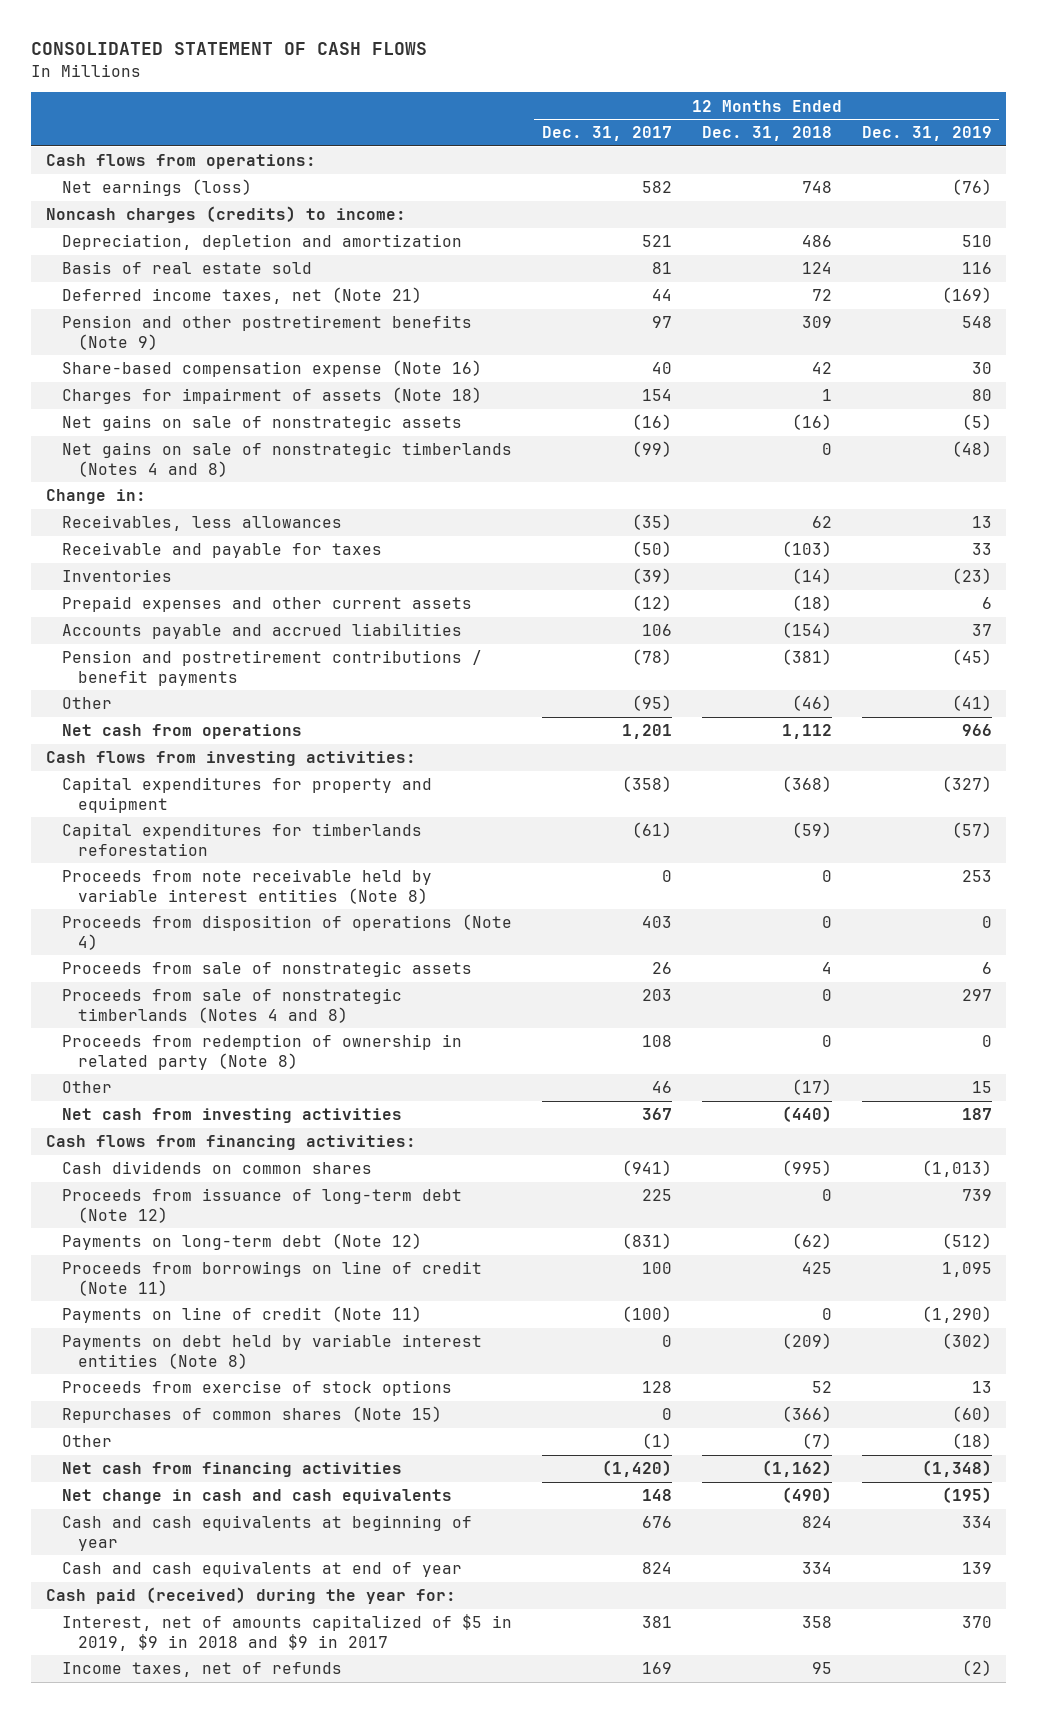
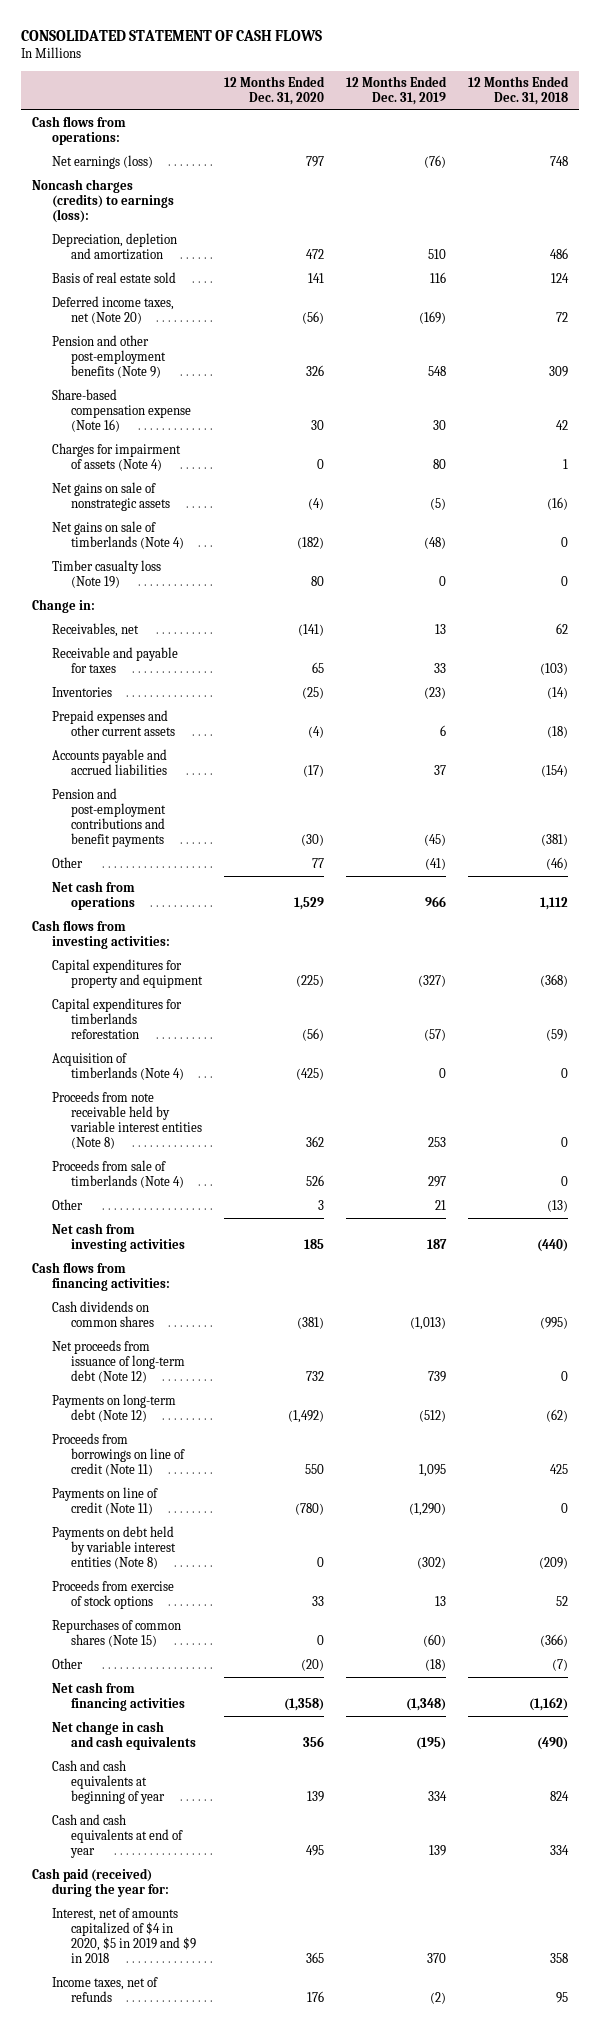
- | 12 Months Ended Dec. 31, 2017 | 12 Months Ended Dec. 31, 2018 | 12 Months Ended Dec. 31, 2019
+ | 12 Months Ended Dec. 31, 2020 | 12 Months Ended Dec. 31, 2019 | 12 Months Ended Dec. 31, 2018
- Noncash charges (credits) to income:
+ Noncash charges (credits) to earnings (loss):
- Deferred income taxes, net (Note 21) | 44 | 72 | (169)
- Pension and other postretirement benefits (Note 9) | 97 | 309 | 548
+ Deferred income taxes, net (Note 20) | (56) | (169) | 72
+ Pension and other post-employment benefits (Note 9) | 326 | 548 | 309
- Charges for impairment of assets (Note 18) | 154 | 1 | 80
+ Charges for impairment of assets (Note 4) | 0 | 80 | 1
- Net gains on sale of nonstrategic timberlands (Notes 4 and 8) | (99) | 0 | (48)
+ Net gains on sale of timberlands (Note 4) | (182) | (48) | 0
+ Timber casualty loss (Note 19) | 80 | 0 | 0
- Receivables, less allowances | (35) | 62 | 13
+ Receivables, net | (141) | 13 | 62
- Pension and postretirement contributions / benefit payments | (78) | (381) | (45)
+ Pension and post-employment contributions and benefit payments | (30) | (45) | (381)
+ Acquisition of timberlands (Note 4) | (425) | 0 | 0
- Proceeds from disposition of operations (Note 4) | 403 | 0 | 0
- Proceeds from sale of nonstrategic assets | 26 | 4 | 6
- Proceeds from sale of nonstrategic timberlands (Notes 4 and 8) | 203 | 0 | 297
- Proceeds from redemption of ownership in related party (Note 8) | 108 | 0 | 0
- Other | 46 | (17) | 15
+ Proceeds from sale of timberlands (Note 4) | 526 | 297 | 0
+ Other | 3 | 21 | (13)
- Proceeds from issuance of long-term debt (Note 12) | 225 | 0 | 739
+ Net proceeds from issuance of long-term debt (Note 12) | 732 | 739 | 0
- Interest, net of amounts capitalized of $5 in 2019, $9 in 2018 and $9 in 2017 | 381 | 358 | 370
+ Interest, net of amounts capitalized of $4 in 2020, $5 in 2019 and $9 in 2018 | 365 | 370 | 358

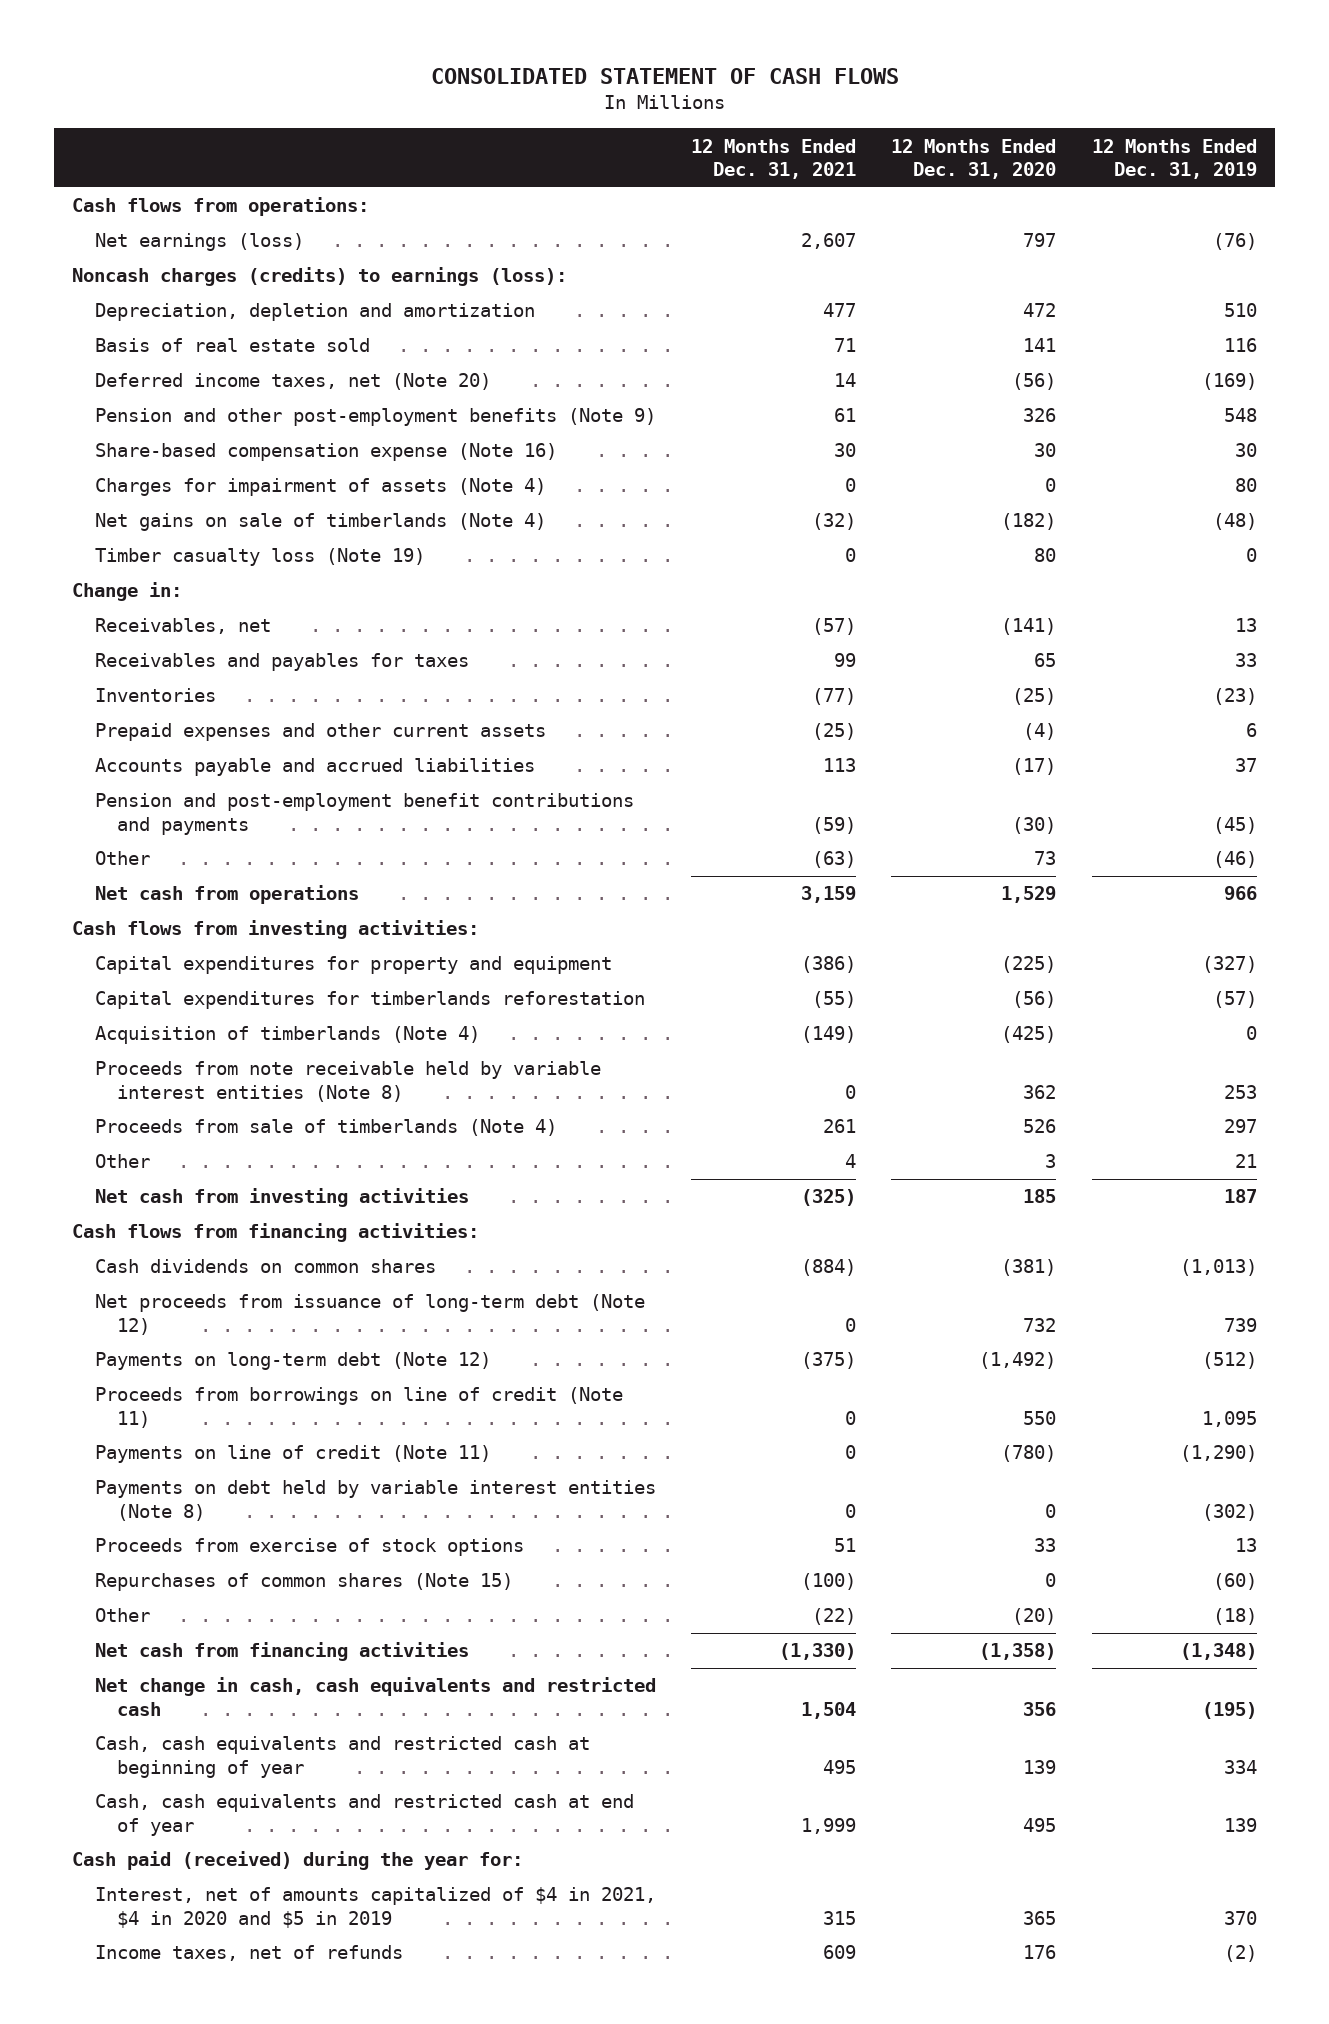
- | 12 Months Ended Dec. 31, 2020 | 12 Months Ended Dec. 31, 2019 | 12 Months Ended Dec. 31, 2018
+ | 12 Months Ended Dec. 31, 2021 | 12 Months Ended Dec. 31, 2020 | 12 Months Ended Dec. 31, 2019
- Net gains on sale of nonstrategic assets | (4) | (5) | (16)
- Receivable and payable for taxes | 65 | 33 | (103)
+ Receivables and payables for taxes | 99 | 65 | 33
- Pension and post-employment contributions and benefit payments | (30) | (45) | (381)
- Other | 77 | (41) | (46)
+ Pension and post-employment benefit contributions and payments | (59) | (30) | (45)
+ Other | (63) | 73 | (46)
- Net change in cash and cash equivalents | 356 | (195) | (490)
- Cash and cash equivalents at beginning of year | 139 | 334 | 824
- Cash and cash equivalents at end of year | 495 | 139 | 334
+ Net change in cash, cash equivalents and restricted cash | 1,504 | 356 | (195)
+ Cash, cash equivalents and restricted cash at beginning of year | 495 | 139 | 334
+ Cash, cash equivalents and restricted cash at end of year | 1,999 | 495 | 139
- Interest, net of amounts capitalized of $4 in 2020, $5 in 2019 and $9 in 2018 | 365 | 370 | 358
+ Interest, net of amounts capitalized of $4 in 2021, $4 in 2020 and $5 in 2019 | 315 | 365 | 370

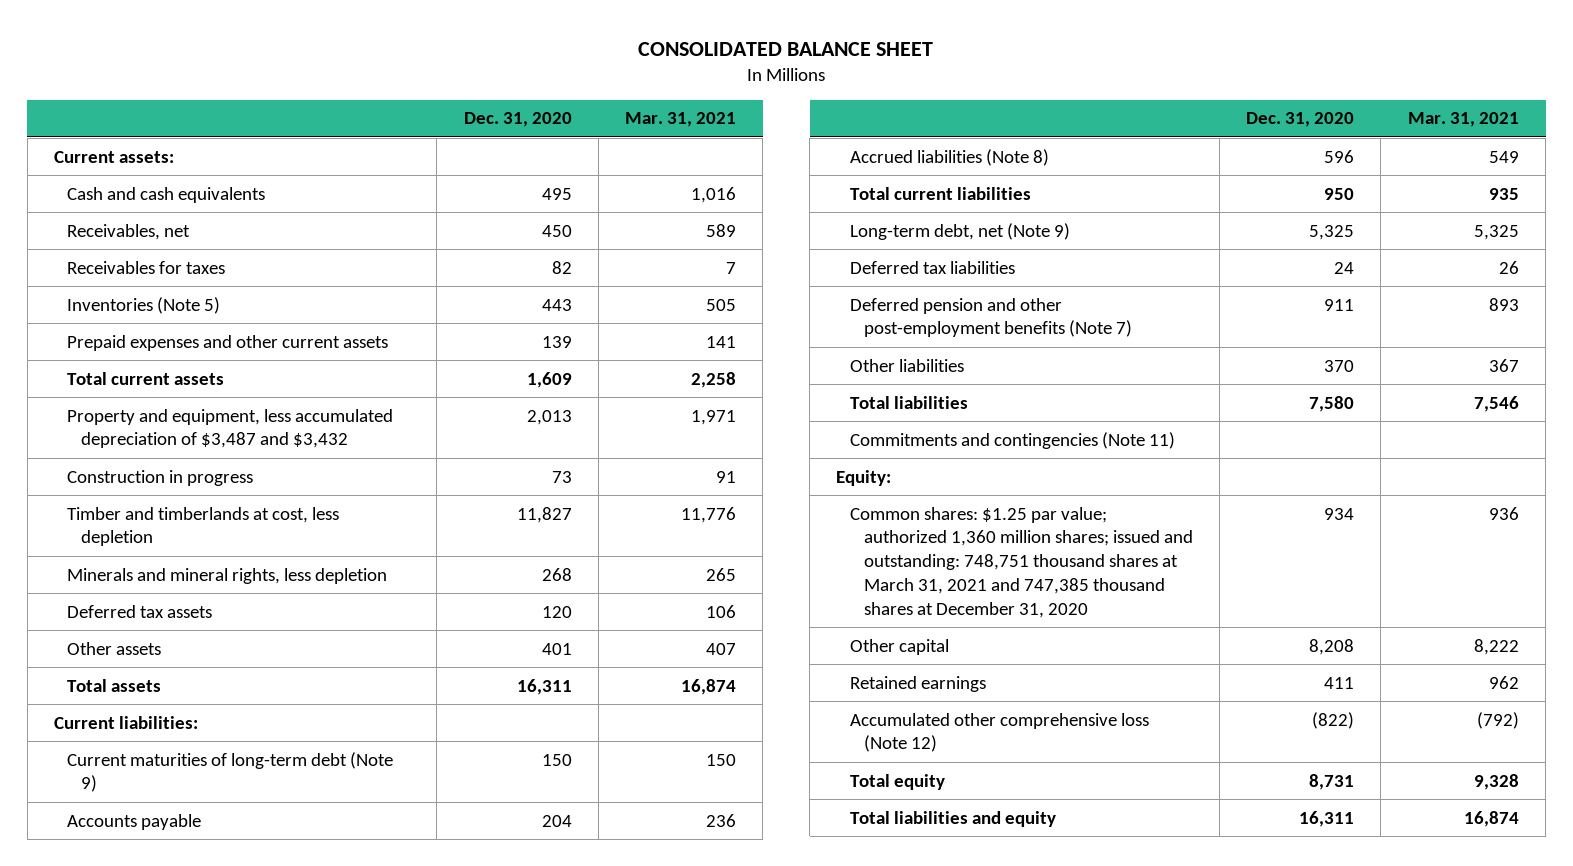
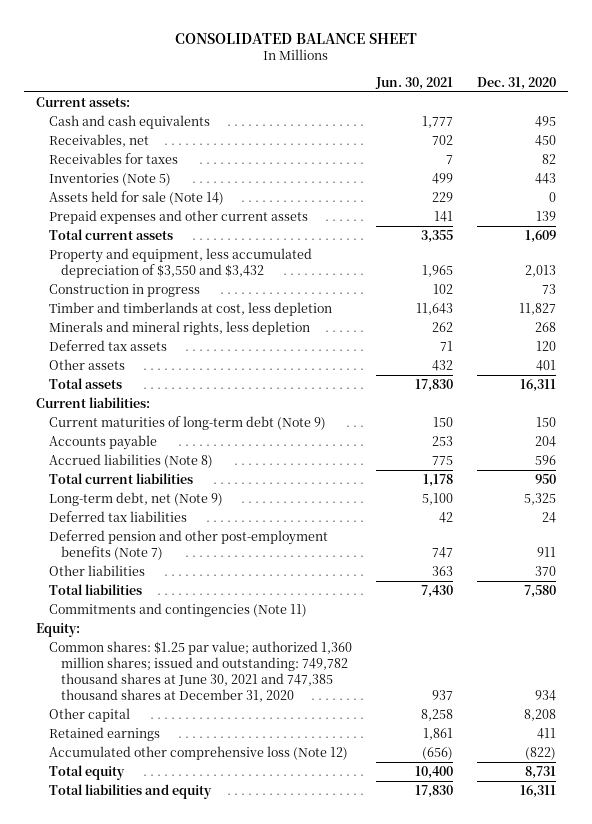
- | Dec. 31, 2020 | Mar. 31, 2021
+ | Jun. 30, 2021 | Dec. 31, 2020
+ Assets held for sale (Note 14) | 229 | 0
- Property and equipment, less accumulated depreciation of $3,487 and $3,432 | 2,013 | 1,971
+ Property and equipment, less accumulated depreciation of $3,550 and $3,432 | 1,965 | 2,013
- Common shares: $1.25 par value; authorized 1,360 million shares; issued and outstanding: 748,751 thousand shares at March 31, 2021 and 747,385 thousand shares at December 31, 2020 | 934 | 936
+ Common shares: $1.25 par value; authorized 1,360 million shares; issued and outstanding: 749,782 thousand shares at June 30, 2021 and 747,385 thousand shares at December 31, 2020 | 937 | 934

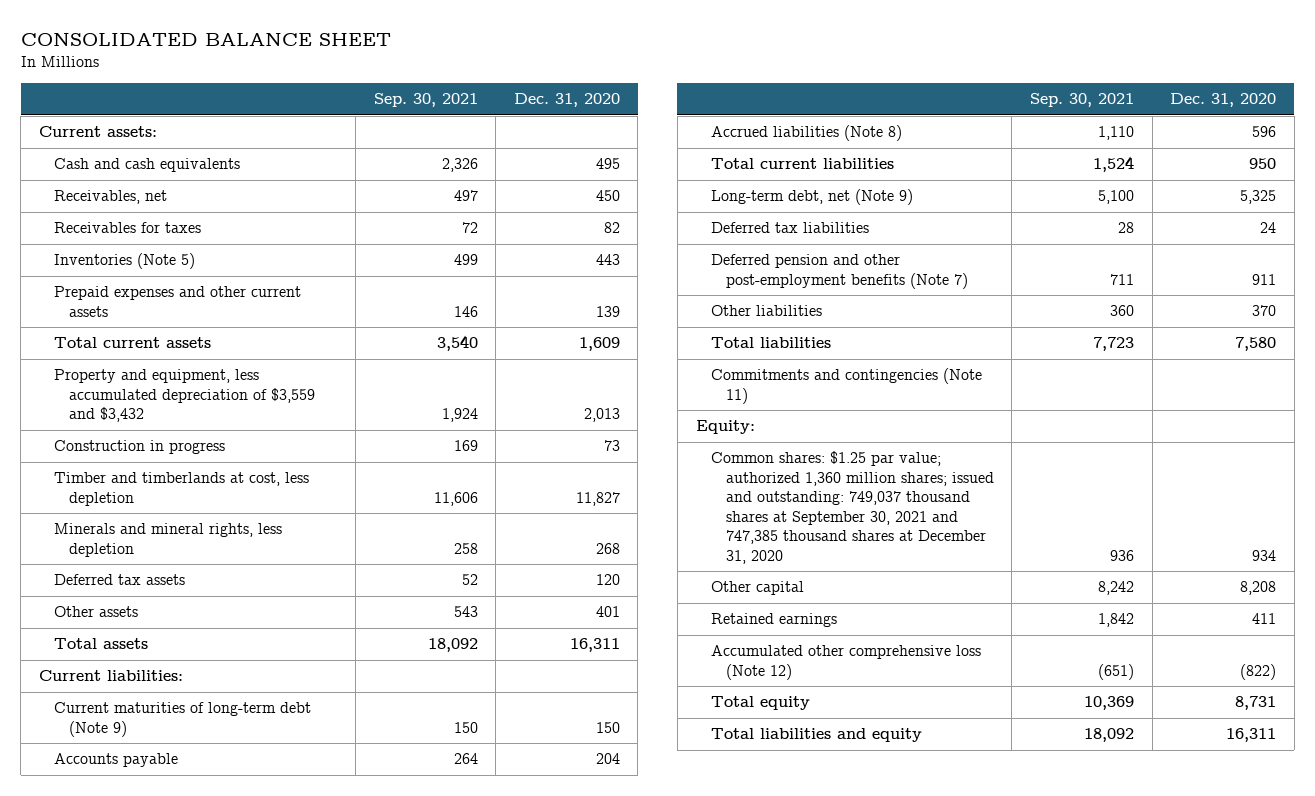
- | Jun. 30, 2021 | Dec. 31, 2020
+ | Sep. 30, 2021 | Dec. 31, 2020
- Assets held for sale (Note 14) | 229 | 0
- Property and equipment, less accumulated depreciation of $3,550 and $3,432 | 1,965 | 2,013
+ Property and equipment, less accumulated depreciation of $3,559 and $3,432 | 1,924 | 2,013
- Common shares: $1.25 par value; authorized 1,360 million shares; issued and outstanding: 749,782 thousand shares at June 30, 2021 and 747,385 thousand shares at December 31, 2020 | 937 | 934
+ Common shares: $1.25 par value; authorized 1,360 million shares; issued and outstanding: 749,037 thousand shares at September 30, 2021 and 747,385 thousand shares at December 31, 2020 | 936 | 934

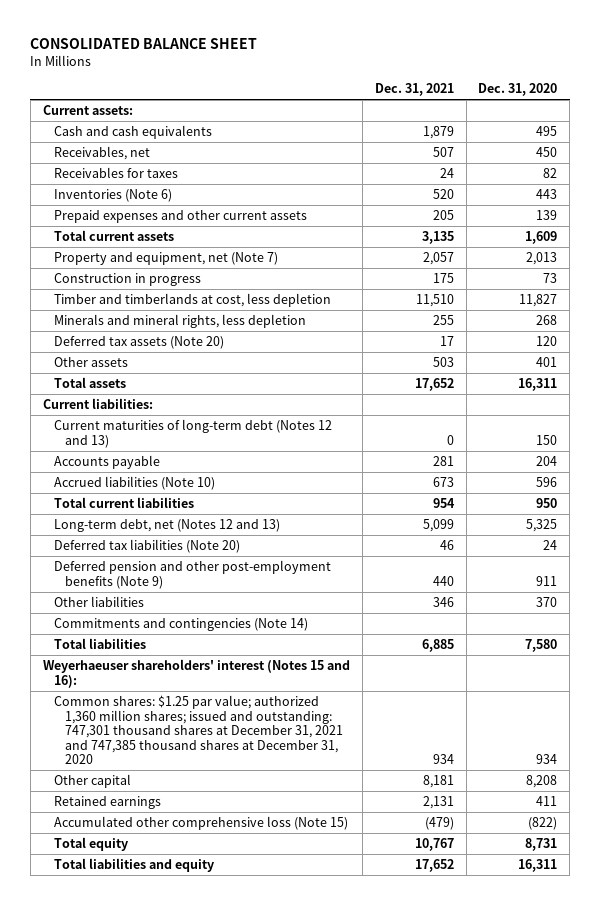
- | Sep. 30, 2021 | Dec. 31, 2020
+ | Dec. 31, 2021 | Dec. 31, 2020
- Inventories (Note 5) | 499 | 443
+ Inventories (Note 6) | 520 | 443
- Property and equipment, less accumulated depreciation of $3,559 and $3,432 | 1,924 | 2,013
+ Property and equipment, net (Note 7) | 2,057 | 2,013
- Deferred tax assets | 52 | 120
+ Deferred tax assets (Note 20) | 17 | 120
- Current maturities of long-term debt (Note 9) | 150 | 150
+ Current maturities of long-term debt (Notes 12 and 13) | 0 | 150
- Accrued liabilities (Note 8) | 1,110 | 596
+ Accrued liabilities (Note 10) | 673 | 596
- Long-term debt, net (Note 9) | 5,100 | 5,325
- Deferred tax liabilities | 28 | 24
- Deferred pension and other post-employment benefits (Note 7) | 711 | 911
+ Long-term debt, net (Notes 12 and 13) | 5,099 | 5,325
+ Deferred tax liabilities (Note 20) | 46 | 24
+ Deferred pension and other post-employment benefits (Note 9) | 440 | 911
+ Commitments and contingencies (Note 14)
- Commitments and contingencies (Note 11)
- Equity:
- Common shares: $1.25 par value; authorized 1,360 million shares; issued and outstanding: 749,037 thousand shares at September 30, 2021 and 747,385 thousand shares at December 31, 2020 | 936 | 934
+ Weyerhaeuser shareholders' interest (Notes 15 and 16):
+ Common shares: $1.25 par value; authorized 1,360 million shares; issued and outstanding: 747,301 thousand shares at December 31, 2021 and 747,385 thousand shares at December 31, 2020 | 934 | 934
- Accumulated other comprehensive loss (Note 12) | (651) | (822)
+ Accumulated other comprehensive loss (Note 15) | (479) | (822)

